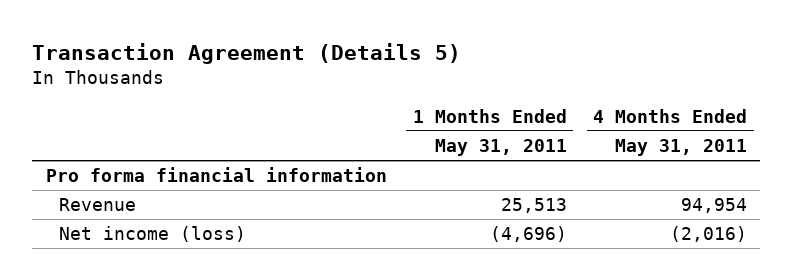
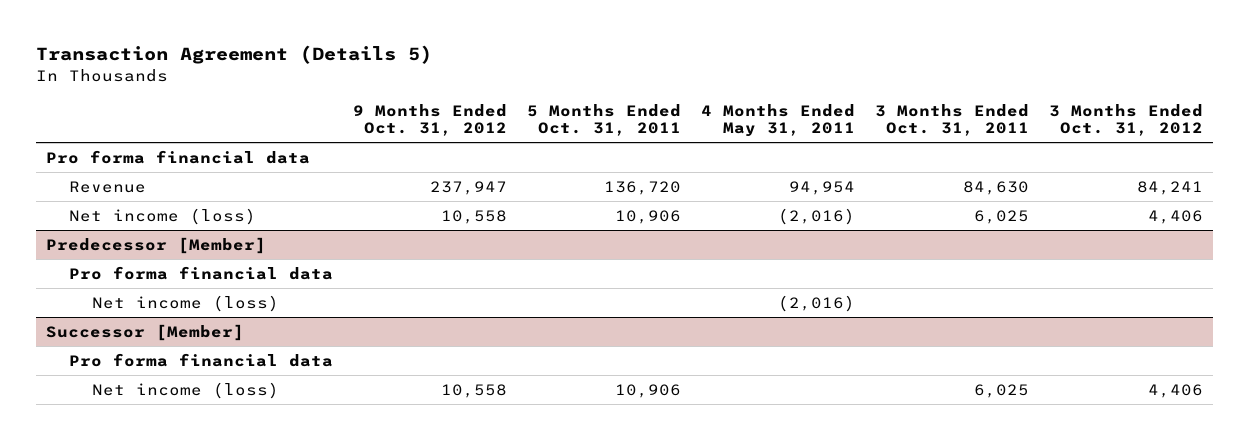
- | 1 Months Ended May 31, 2011 | 4 Months Ended May 31, 2011
+ | 9 Months Ended Oct. 31, 2012 | 5 Months Ended Oct. 31, 2011 | 4 Months Ended May 31, 2011 | 3 Months Ended Oct. 31, 2011 | 3 Months Ended Oct. 31, 2012
- Pro forma financial information
+ Pro forma financial data
+ Predecessor [Member]
+ Pro forma financial data
+ Net income (loss) | | | (2,016) | |
+ Successor [Member]
+ Pro forma financial data
+ Net income (loss) | 10,558 | 10,906 | | 6,025 | 4,406

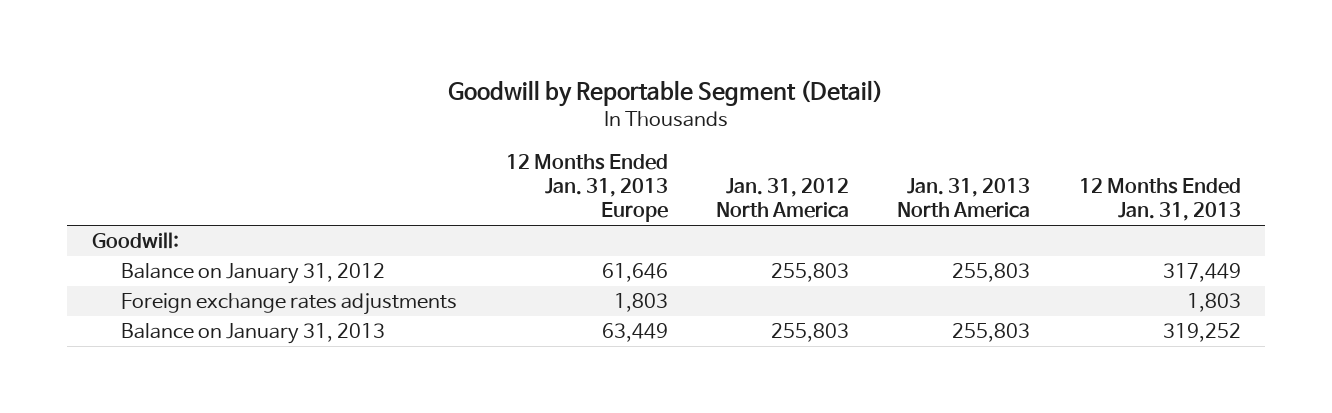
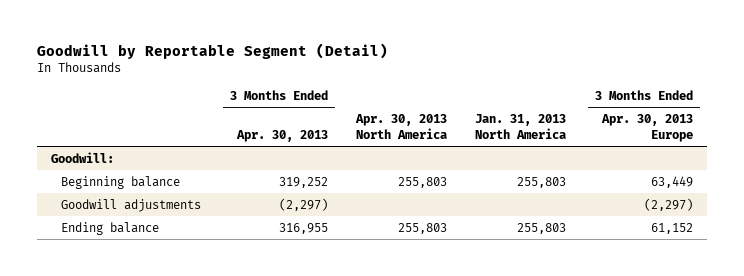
- | 12 Months Ended Jan. 31, 2013 Europe | Jan. 31, 2012 North America | Jan. 31, 2013 North America | 12 Months Ended Jan. 31, 2013
+ | 3 Months Ended Apr. 30, 2013 | Apr. 30, 2013 North America | Jan. 31, 2013 North America | 3 Months Ended Apr. 30, 2013 Europe
- Balance on January 31, 2012 | 61,646 | 255,803 | 255,803 | 317,449
- Foreign exchange rates adjustments | 1,803 | | | 1,803
- Balance on January 31, 2013 | 63,449 | 255,803 | 255,803 | 319,252
+ Beginning balance | 319,252 | 255,803 | 255,803 | 63,449
+ Goodwill adjustments | (2,297) | | | (2,297)
+ Ending balance | 316,955 | 255,803 | 255,803 | 61,152

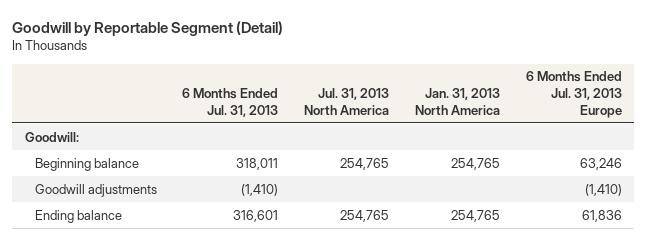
- | 3 Months Ended Apr. 30, 2013 | Apr. 30, 2013 North America | Jan. 31, 2013 North America | 3 Months Ended Apr. 30, 2013 Europe
+ | 6 Months Ended Jul. 31, 2013 | Jul. 31, 2013 North America | Jan. 31, 2013 North America | 6 Months Ended Jul. 31, 2013 Europe
- Beginning balance | 319,252 | 255,803 | 255,803 | 63,449
+ Beginning balance | 318,011 | 254,765 | 254,765 | 63,246
- Ending balance | 316,955 | 255,803 | 255,803 | 61,152
+ Ending balance | 316,601 | 254,765 | 254,765 | 61,836

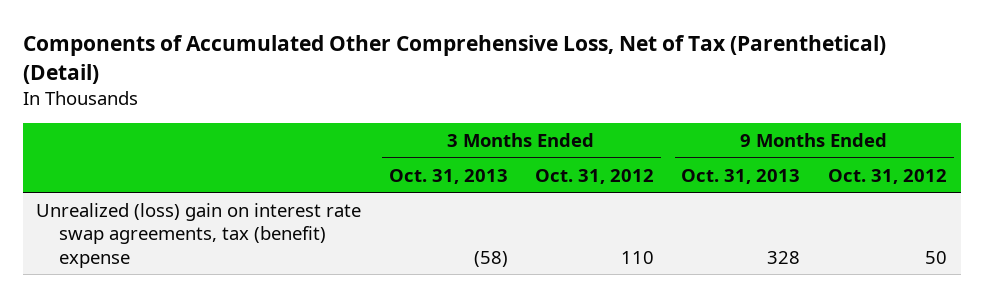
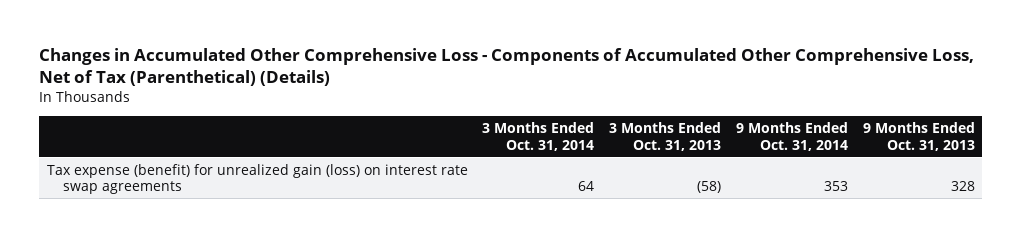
- Components of Accumulated Other Comprehensive Loss, Net of Tax (Parenthetical) (Detail)
+ Changes in Accumulated Other Comprehensive Loss - Components of Accumulated Other Comprehensive Loss, Net of Tax (Parenthetical) (Details)
- | 3 Months Ended Oct. 31, 2013 | 3 Months Ended Oct. 31, 2012 | 9 Months Ended Oct. 31, 2013 | 9 Months Ended Oct. 31, 2012
+ | 3 Months Ended Oct. 31, 2014 | 3 Months Ended Oct. 31, 2013 | 9 Months Ended Oct. 31, 2014 | 9 Months Ended Oct. 31, 2013
- Unrealized (loss) gain on interest rate swap agreements, tax (benefit) expense | (58) | 110 | 328 | 50
+ Tax expense (benefit) for unrealized gain (loss) on interest rate swap agreements | 64 | (58) | 353 | 328

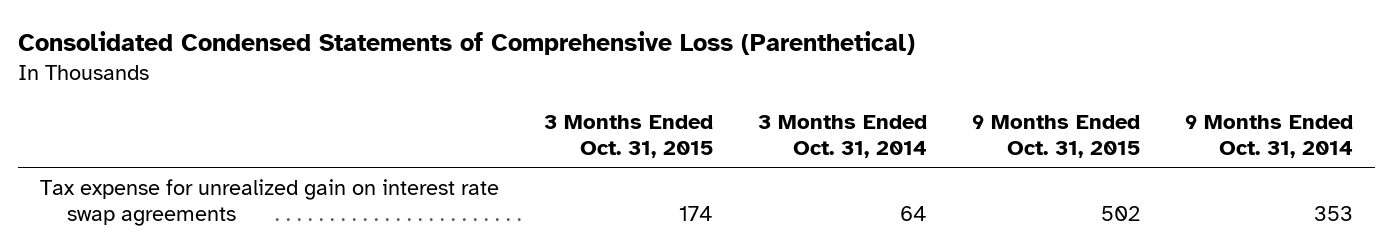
- Changes in Accumulated Other Comprehensive Loss - Components of Accumulated Other Comprehensive Loss, Net of Tax (Parenthetical) (Details)
+ Consolidated Condensed Statements of Comprehensive Loss (Parenthetical)
- | 3 Months Ended Oct. 31, 2014 | 3 Months Ended Oct. 31, 2013 | 9 Months Ended Oct. 31, 2014 | 9 Months Ended Oct. 31, 2013
+ | 3 Months Ended Oct. 31, 2015 | 3 Months Ended Oct. 31, 2014 | 9 Months Ended Oct. 31, 2015 | 9 Months Ended Oct. 31, 2014
- Tax expense (benefit) for unrealized gain (loss) on interest rate swap agreements | 64 | (58) | 353 | 328
+ Tax expense for unrealized gain on interest rate swap agreements | 174 | 64 | 502 | 353

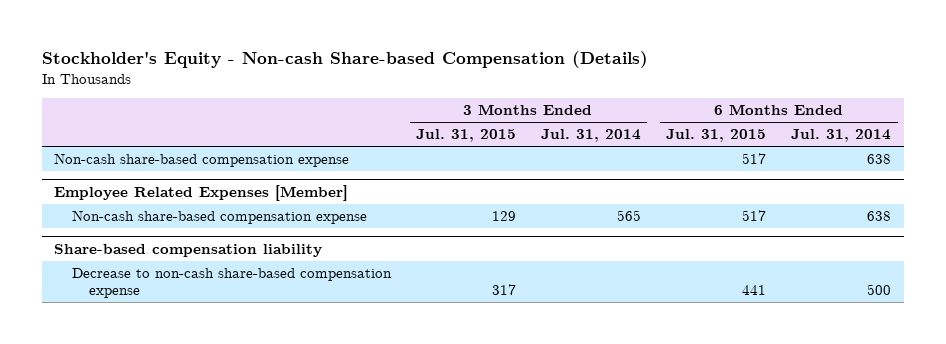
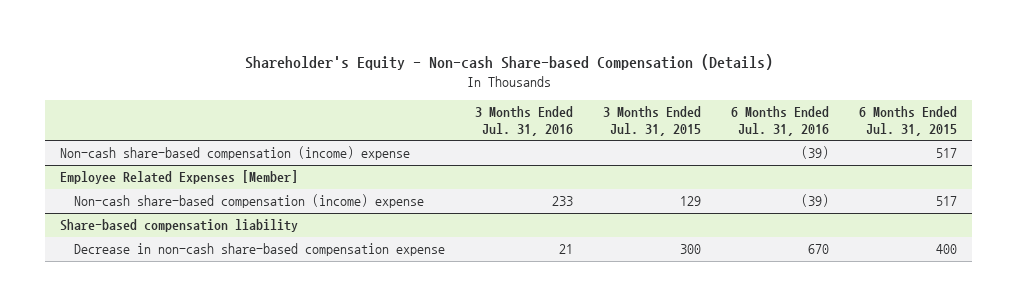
- Stockholder's Equity - Non-cash Share-based Compensation (Details)
+ Shareholder's Equity - Non-cash Share-based Compensation (Details)
- | 3 Months Ended Jul. 31, 2015 | 3 Months Ended Jul. 31, 2014 | 6 Months Ended Jul. 31, 2015 | 6 Months Ended Jul. 31, 2014
+ | 3 Months Ended Jul. 31, 2016 | 3 Months Ended Jul. 31, 2015 | 6 Months Ended Jul. 31, 2016 | 6 Months Ended Jul. 31, 2015
- Non-cash share-based compensation expense | | | 517 | 638
+ Non-cash share-based compensation (income) expense | | | (39) | 517
@ Employee Related Expenses [Member]
- Non-cash share-based compensation expense | 129 | 565 | 517 | 638
+ Non-cash share-based compensation (income) expense | 233 | 129 | (39) | 517
@ Share-based compensation liability
- Decrease to non-cash share-based compensation expense | 317 | | 441 | 500
+ Decrease in non-cash share-based compensation expense | 21 | 300 | 670 | 400

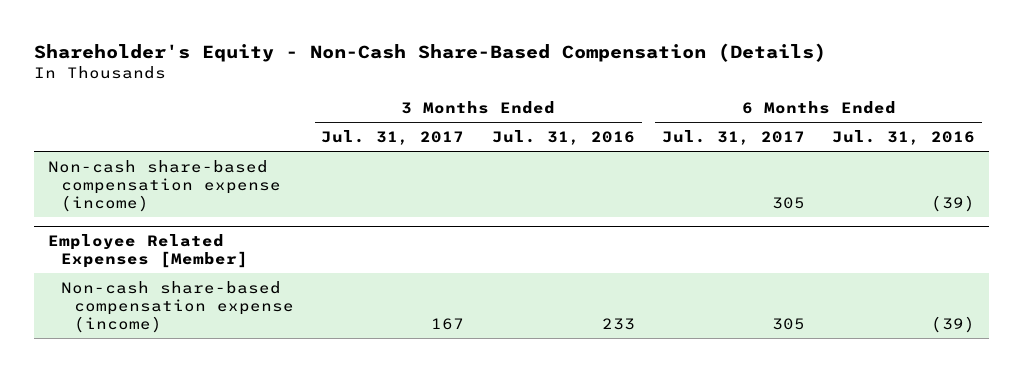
- Shareholder's Equity - Non-cash Share-based Compensation (Details)
+ Shareholder's Equity - Non-Cash Share-Based Compensation (Details)
- | 3 Months Ended Jul. 31, 2016 | 3 Months Ended Jul. 31, 2015 | 6 Months Ended Jul. 31, 2016 | 6 Months Ended Jul. 31, 2015
+ | 3 Months Ended Jul. 31, 2017 | 3 Months Ended Jul. 31, 2016 | 6 Months Ended Jul. 31, 2017 | 6 Months Ended Jul. 31, 2016
- Non-cash share-based compensation (income) expense | | | (39) | 517
+ Non-cash share-based compensation expense (income) | | | 305 | (39)
@ Employee Related Expenses [Member]
- Non-cash share-based compensation (income) expense | 233 | 129 | (39) | 517
- Share-based compensation liability
- Decrease in non-cash share-based compensation expense | 21 | 300 | 670 | 400
@ Employee Related Expenses [Member]
+ Non-cash share-based compensation expense (income) | 167 | 233 | 305 | (39)

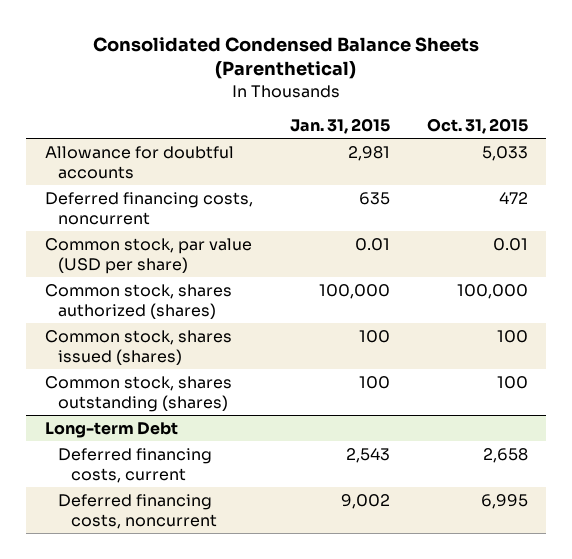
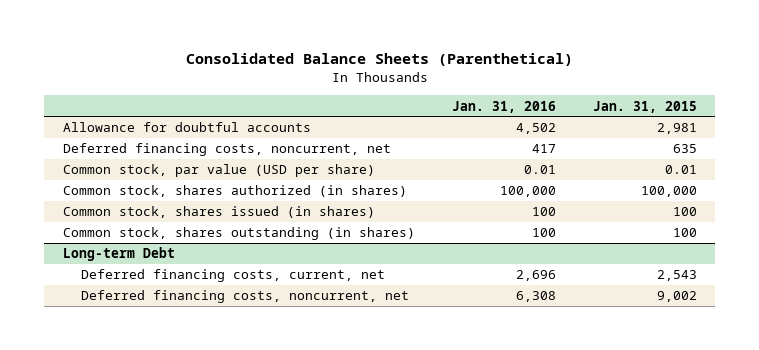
- Consolidated Condensed Balance Sheets (Parenthetical)
+ Consolidated Balance Sheets (Parenthetical)
- | Jan. 31, 2015 | Oct. 31, 2015
+ | Jan. 31, 2016 | Jan. 31, 2015
- Deferred financing costs, noncurrent | 635 | 472
+ Deferred financing costs, noncurrent, net | 417 | 635
- Common stock, shares authorized (shares) | 100,000 | 100,000
- Common stock, shares issued (shares) | 100 | 100
- Common stock, shares outstanding (shares) | 100 | 100
+ Common stock, shares authorized (in shares) | 100,000 | 100,000
+ Common stock, shares issued (in shares) | 100 | 100
+ Common stock, shares outstanding (in shares) | 100 | 100
@ Long-term Debt
- Deferred financing costs, current | 2,543 | 2,658
- Deferred financing costs, noncurrent | 9,002 | 6,995
+ Deferred financing costs, current, net | 2,696 | 2,543
+ Deferred financing costs, noncurrent, net | 6,308 | 9,002

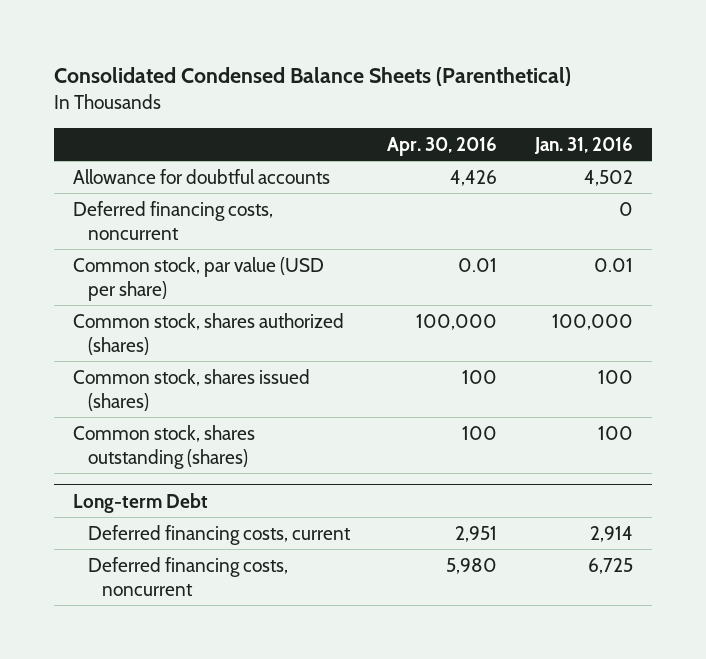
- Consolidated Balance Sheets (Parenthetical)
+ Consolidated Condensed Balance Sheets (Parenthetical)
- | Jan. 31, 2016 | Jan. 31, 2015
+ | Apr. 30, 2016 | Jan. 31, 2016
- Deferred financing costs, noncurrent, net | 417 | 635
+ Deferred financing costs, noncurrent | | 0
- Common stock, shares authorized (in shares) | 100,000 | 100,000
- Common stock, shares issued (in shares) | 100 | 100
- Common stock, shares outstanding (in shares) | 100 | 100
+ Common stock, shares authorized (shares) | 100,000 | 100,000
+ Common stock, shares issued (shares) | 100 | 100
+ Common stock, shares outstanding (shares) | 100 | 100
@ Long-term Debt
- Deferred financing costs, current, net | 2,696 | 2,543
- Deferred financing costs, noncurrent, net | 6,308 | 9,002
+ Deferred financing costs, current | 2,951 | 2,914
+ Deferred financing costs, noncurrent | 5,980 | 6,725

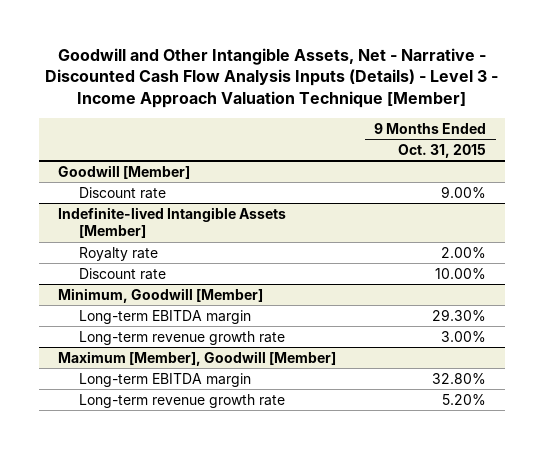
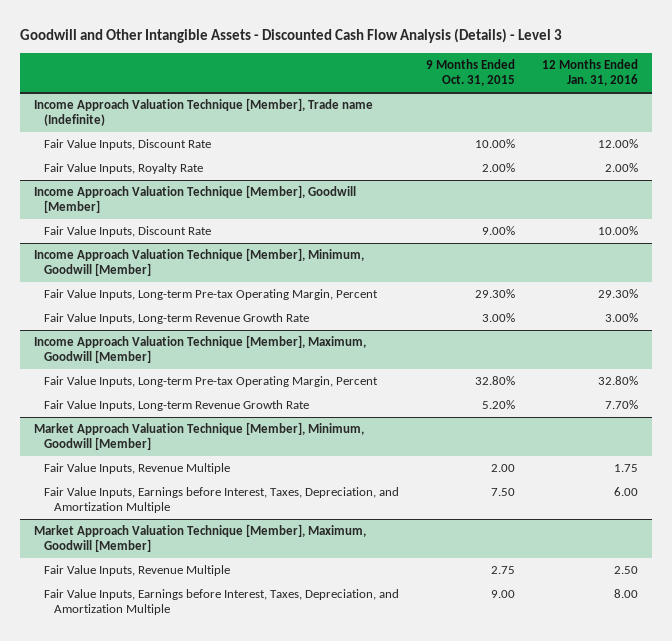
- Goodwill and Other Intangible Assets, Net - Narrative - Discounted Cash Flow Analysis Inputs (Details) - Level 3 - Income Approach Valuation Technique [Member]
+ Goodwill and Other Intangible Assets - Discounted Cash Flow Analysis (Details) - Level 3
- | 9 Months Ended Oct. 31, 2015
+ | 9 Months Ended Oct. 31, 2015 | 12 Months Ended Jan. 31, 2016
- Goodwill [Member]
- Discount rate | 9.00%
- Indefinite-lived Intangible Assets [Member]
- Royalty rate | 2.00%
- Discount rate | 10.00%
- Minimum, Goodwill [Member]
- Long-term EBITDA margin | 29.30%
- Long-term revenue growth rate | 3.00%
- Maximum [Member], Goodwill [Member]
- Long-term EBITDA margin | 32.80%
- Long-term revenue growth rate | 5.20%
+ Income Approach Valuation Technique [Member], Trade name (Indefinite)
+ Fair Value Inputs, Discount Rate | 10.00% | 12.00%
+ Fair Value Inputs, Royalty Rate | 2.00% | 2.00%
+ Income Approach Valuation Technique [Member], Goodwill [Member]
+ Fair Value Inputs, Discount Rate | 9.00% | 10.00%
+ Income Approach Valuation Technique [Member], Minimum, Goodwill [Member]
+ Fair Value Inputs, Long-term Pre-tax Operating Margin, Percent | 29.30% | 29.30%
+ Fair Value Inputs, Long-term Revenue Growth Rate | 3.00% | 3.00%
+ Income Approach Valuation Technique [Member], Maximum, Goodwill [Member]
+ Fair Value Inputs, Long-term Pre-tax Operating Margin, Percent | 32.80% | 32.80%
+ Fair Value Inputs, Long-term Revenue Growth Rate | 5.20% | 7.70%
+ Market Approach Valuation Technique [Member], Minimum, Goodwill [Member]
+ Fair Value Inputs, Revenue Multiple | 2.00 | 1.75
+ Fair Value Inputs, Earnings before Interest, Taxes, Depreciation, and Amortization Multiple | 7.50 | 6.00
+ Market Approach Valuation Technique [Member], Maximum, Goodwill [Member]
+ Fair Value Inputs, Revenue Multiple | 2.75 | 2.50
+ Fair Value Inputs, Earnings before Interest, Taxes, Depreciation, and Amortization Multiple | 9.00 | 8.00

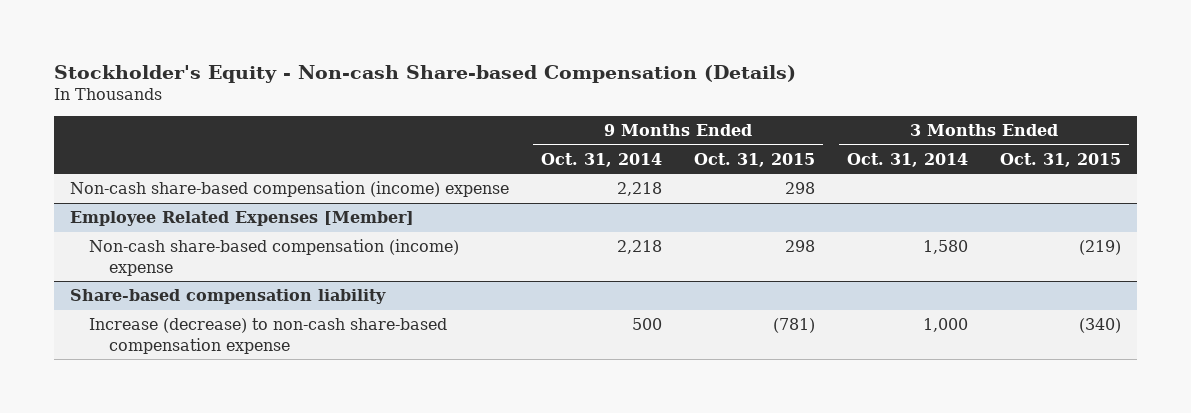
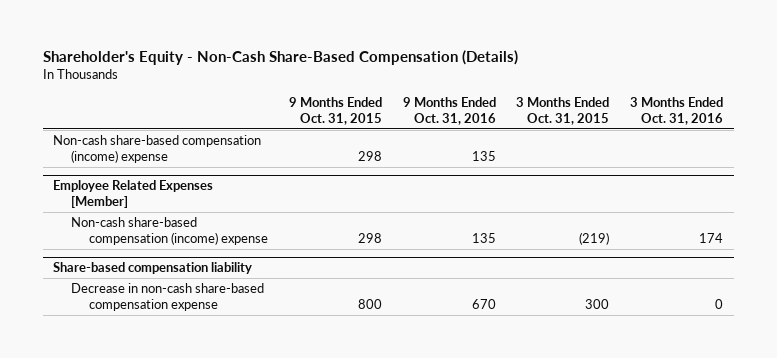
- Stockholder's Equity - Non-cash Share-based Compensation (Details)
+ Shareholder's Equity - Non-Cash Share-Based Compensation (Details)
- | 9 Months Ended Oct. 31, 2014 | 9 Months Ended Oct. 31, 2015 | 3 Months Ended Oct. 31, 2014 | 3 Months Ended Oct. 31, 2015
+ | 9 Months Ended Oct. 31, 2015 | 9 Months Ended Oct. 31, 2016 | 3 Months Ended Oct. 31, 2015 | 3 Months Ended Oct. 31, 2016
@ Share-based compensation liability
- Increase (decrease) to non-cash share-based compensation expense | 500 | (781) | 1,000 | (340)
+ Decrease in non-cash share-based compensation expense | 800 | 670 | 300 | 0

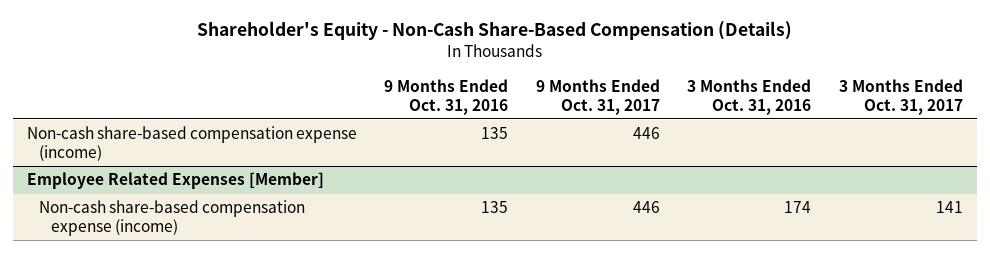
- | 9 Months Ended Oct. 31, 2015 | 9 Months Ended Oct. 31, 2016 | 3 Months Ended Oct. 31, 2015 | 3 Months Ended Oct. 31, 2016
+ | 9 Months Ended Oct. 31, 2016 | 9 Months Ended Oct. 31, 2017 | 3 Months Ended Oct. 31, 2016 | 3 Months Ended Oct. 31, 2017
- Non-cash share-based compensation (income) expense | 298 | 135 | |
+ Non-cash share-based compensation expense (income) | 135 | 446 | |
@ Employee Related Expenses [Member]
- Non-cash share-based compensation (income) expense | 298 | 135 | (219) | 174
- Share-based compensation liability
- Decrease in non-cash share-based compensation expense | 800 | 670 | 300 | 0
@ Employee Related Expenses [Member]
+ Non-cash share-based compensation expense (income) | 135 | 446 | 174 | 141

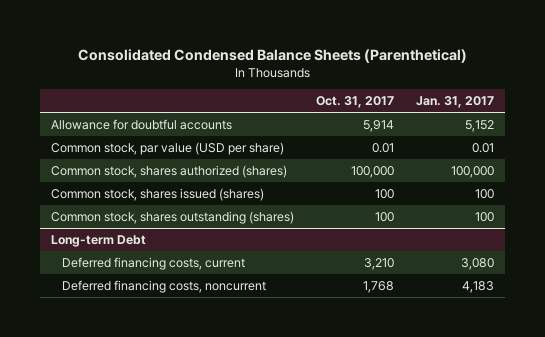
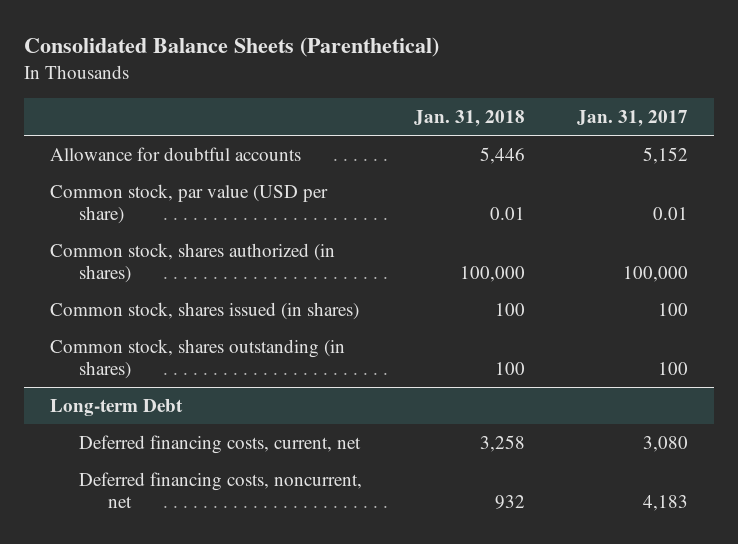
- Consolidated Condensed Balance Sheets (Parenthetical)
+ Consolidated Balance Sheets (Parenthetical)
- | Oct. 31, 2017 | Jan. 31, 2017
+ | Jan. 31, 2018 | Jan. 31, 2017
- Common stock, shares authorized (shares) | 100,000 | 100,000
- Common stock, shares issued (shares) | 100 | 100
- Common stock, shares outstanding (shares) | 100 | 100
+ Common stock, shares authorized (in shares) | 100,000 | 100,000
+ Common stock, shares issued (in shares) | 100 | 100
+ Common stock, shares outstanding (in shares) | 100 | 100
@ Long-term Debt
- Deferred financing costs, current | 3,210 | 3,080
- Deferred financing costs, noncurrent | 1,768 | 4,183
+ Deferred financing costs, current, net | 3,258 | 3,080
+ Deferred financing costs, noncurrent, net | 932 | 4,183

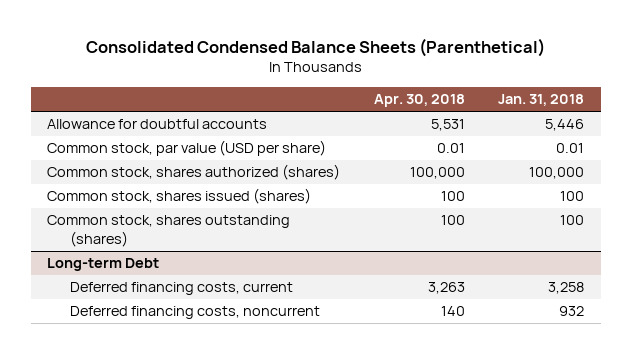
- Consolidated Balance Sheets (Parenthetical)
+ Consolidated Condensed Balance Sheets (Parenthetical)
- | Jan. 31, 2018 | Jan. 31, 2017
+ | Apr. 30, 2018 | Jan. 31, 2018
- Common stock, shares authorized (in shares) | 100,000 | 100,000
- Common stock, shares issued (in shares) | 100 | 100
- Common stock, shares outstanding (in shares) | 100 | 100
+ Common stock, shares authorized (shares) | 100,000 | 100,000
+ Common stock, shares issued (shares) | 100 | 100
+ Common stock, shares outstanding (shares) | 100 | 100
@ Long-term Debt
- Deferred financing costs, current, net | 3,258 | 3,080
- Deferred financing costs, noncurrent, net | 932 | 4,183
+ Deferred financing costs, current | 3,263 | 3,258
+ Deferred financing costs, noncurrent | 140 | 932

